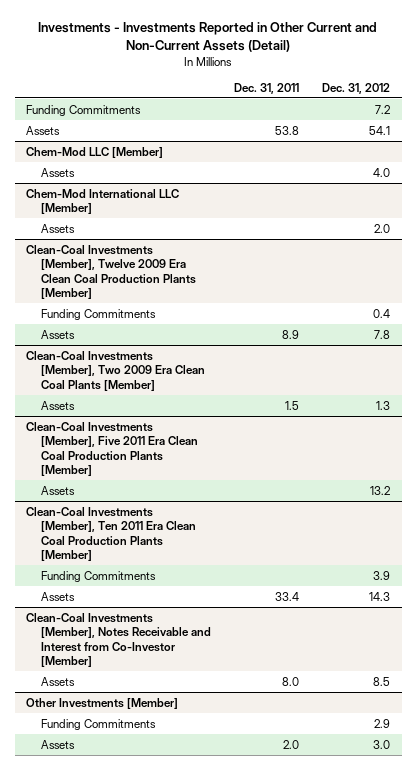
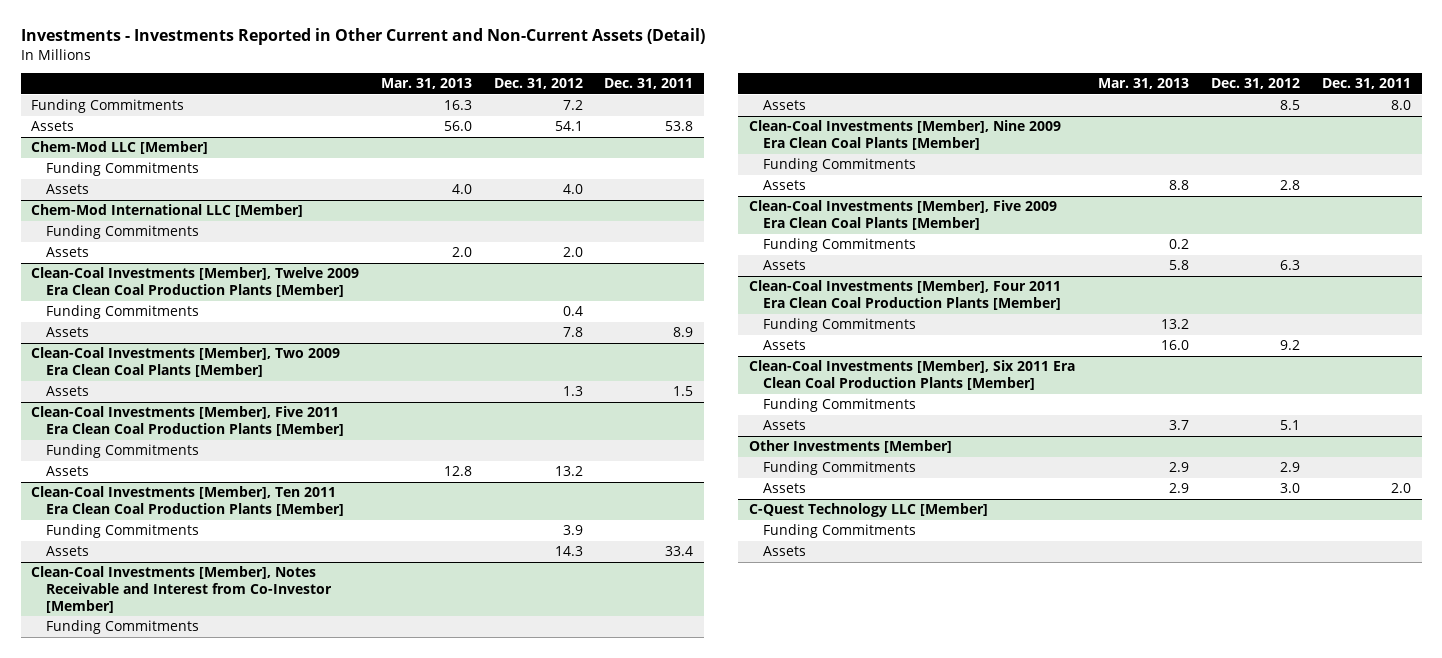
- | Dec. 31, 2011 | Dec. 31, 2012
+ | Mar. 31, 2013 | Dec. 31, 2012 | Dec. 31, 2011
@ Chem-Mod LLC [Member]
+ Funding Commitments
@ Chem-Mod International LLC [Member]
+ Funding Commitments
@ Clean-Coal Investments [Member], Five 2011 Era Clean Coal Production Plants [Member]
+ Funding Commitments
@ Clean-Coal Investments [Member], Notes Receivable and Interest from Co-Investor [Member]
+ Funding Commitments
+ Clean-Coal Investments [Member], Nine 2009 Era Clean Coal Plants [Member]
+ Funding Commitments
+ Assets | 8.8 | 2.8 |
+ Clean-Coal Investments [Member], Five 2009 Era Clean Coal Plants [Member]
+ Funding Commitments | 0.2 | |
+ Assets | 5.8 | 6.3 |
+ Clean-Coal Investments [Member], Four 2011 Era Clean Coal Production Plants [Member]
+ Funding Commitments | 13.2 | |
+ Assets | 16.0 | 9.2 |
+ Clean-Coal Investments [Member], Six 2011 Era Clean Coal Production Plants [Member]
+ Funding Commitments
+ Assets | 3.7 | 5.1 |
+ C-Quest Technology LLC [Member]
+ Funding Commitments
+ Assets

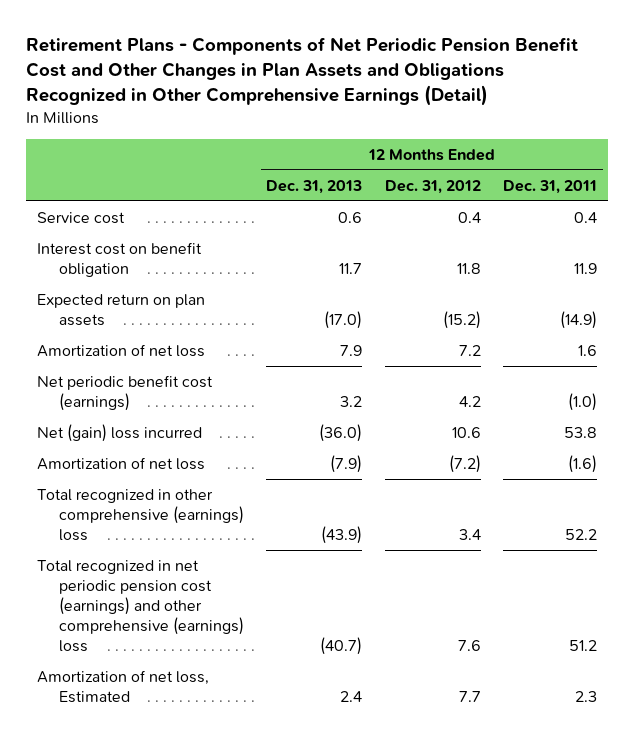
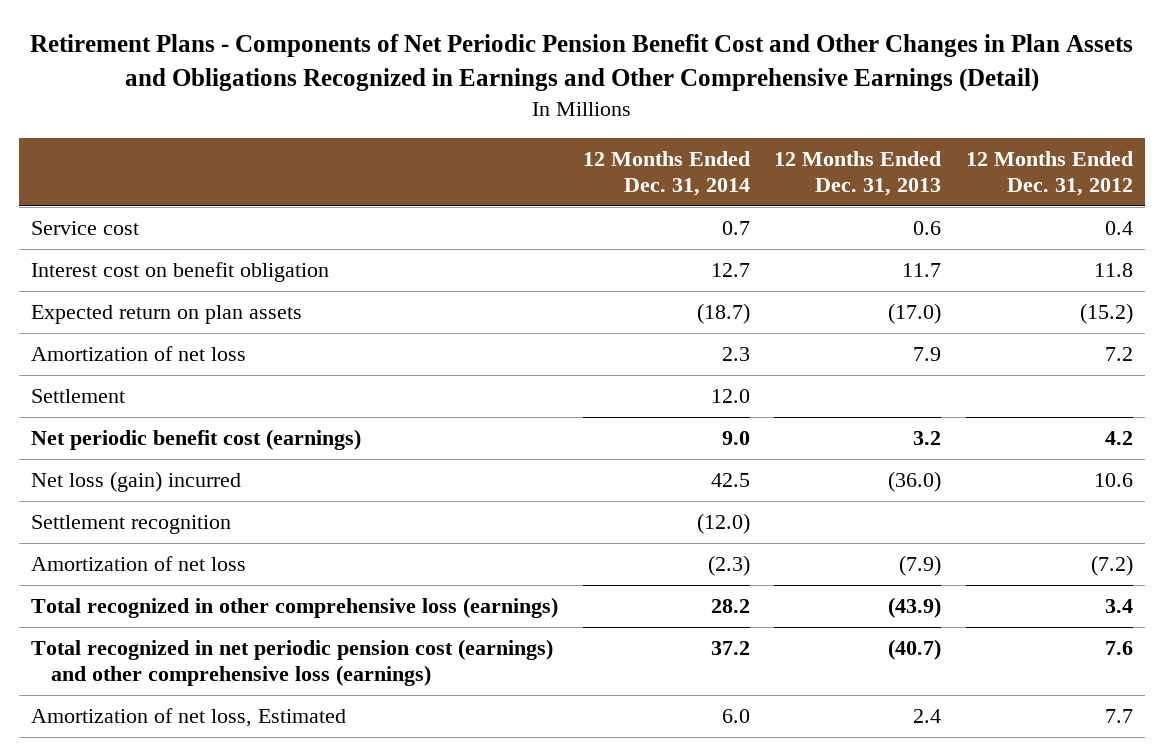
- Retirement Plans - Components of Net Periodic Pension Benefit Cost and Other Changes in Plan Assets and Obligations Recognized in Other Comprehensive Earnings (Detail)
+ Retirement Plans - Components of Net Periodic Pension Benefit Cost and Other Changes in Plan Assets and Obligations Recognized in Earnings and Other Comprehensive Earnings (Detail)
- | 12 Months Ended Dec. 31, 2013 | 12 Months Ended Dec. 31, 2012 | 12 Months Ended Dec. 31, 2011
+ | 12 Months Ended Dec. 31, 2014 | 12 Months Ended Dec. 31, 2013 | 12 Months Ended Dec. 31, 2012
+ Settlement | 12.0 | |
- Net (gain) loss incurred | (36.0) | 10.6 | 53.8
+ Net loss (gain) incurred | 42.5 | (36.0) | 10.6
+ Settlement recognition | (12.0) | |
- Total recognized in other comprehensive (earnings) loss | (43.9) | 3.4 | 52.2
- Total recognized in net periodic pension cost (earnings) and other comprehensive (earnings) loss | (40.7) | 7.6 | 51.2
+ Total recognized in other comprehensive loss (earnings) | 28.2 | (43.9) | 3.4
+ Total recognized in net periodic pension cost (earnings) and other comprehensive loss (earnings) | 37.2 | (40.7) | 7.6

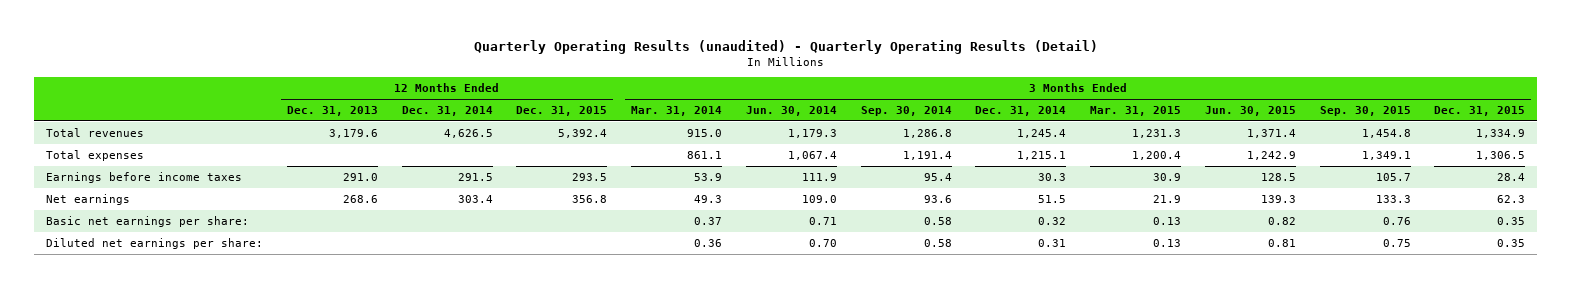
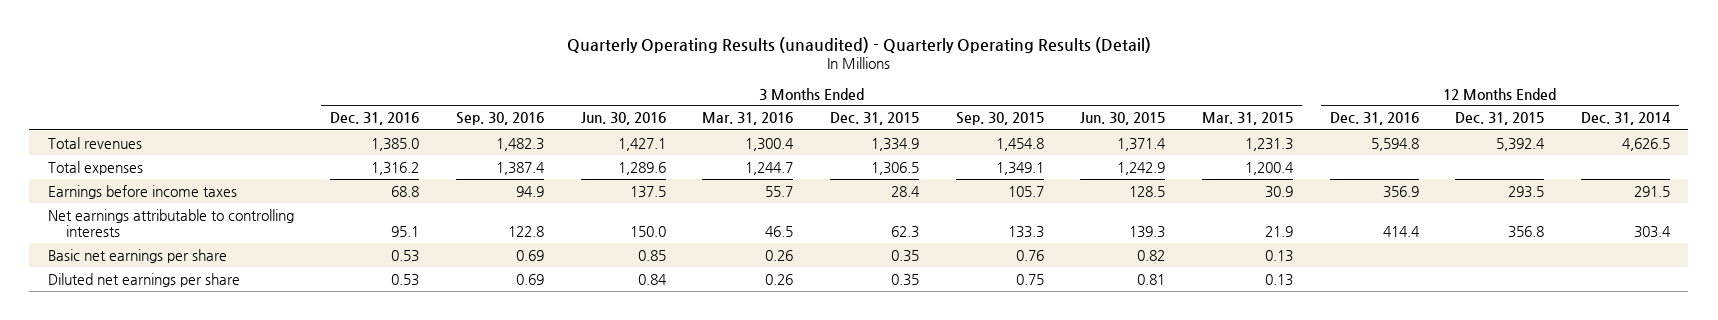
- | 12 Months Ended Dec. 31, 2013 | 12 Months Ended Dec. 31, 2014 | 12 Months Ended Dec. 31, 2015 | 3 Months Ended Mar. 31, 2014 | 3 Months Ended Jun. 30, 2014 | 3 Months Ended Sep. 30, 2014 | 3 Months Ended Dec. 31, 2014 | 3 Months Ended Mar. 31, 2015 | 3 Months Ended Jun. 30, 2015 | 3 Months Ended Sep. 30, 2015 | 3 Months Ended Dec. 31, 2015
+ | 3 Months Ended Dec. 31, 2016 | 3 Months Ended Sep. 30, 2016 | 3 Months Ended Jun. 30, 2016 | 3 Months Ended Mar. 31, 2016 | 3 Months Ended Dec. 31, 2015 | 3 Months Ended Sep. 30, 2015 | 3 Months Ended Jun. 30, 2015 | 3 Months Ended Mar. 31, 2015 | 12 Months Ended Dec. 31, 2016 | 12 Months Ended Dec. 31, 2015 | 12 Months Ended Dec. 31, 2014
- Net earnings | 268.6 | 303.4 | 356.8 | 49.3 | 109.0 | 93.6 | 51.5 | 21.9 | 139.3 | 133.3 | 62.3
- Basic net earnings per share: | | | | 0.37 | 0.71 | 0.58 | 0.32 | 0.13 | 0.82 | 0.76 | 0.35
- Diluted net earnings per share: | | | | 0.36 | 0.70 | 0.58 | 0.31 | 0.13 | 0.81 | 0.75 | 0.35
+ Net earnings attributable to controlling interests | 95.1 | 122.8 | 150.0 | 46.5 | 62.3 | 133.3 | 139.3 | 21.9 | 414.4 | 356.8 | 303.4
+ Basic net earnings per share | 0.53 | 0.69 | 0.85 | 0.26 | 0.35 | 0.76 | 0.82 | 0.13 | | |
+ Diluted net earnings per share | 0.53 | 0.69 | 0.84 | 0.26 | 0.35 | 0.75 | 0.81 | 0.13 | | |

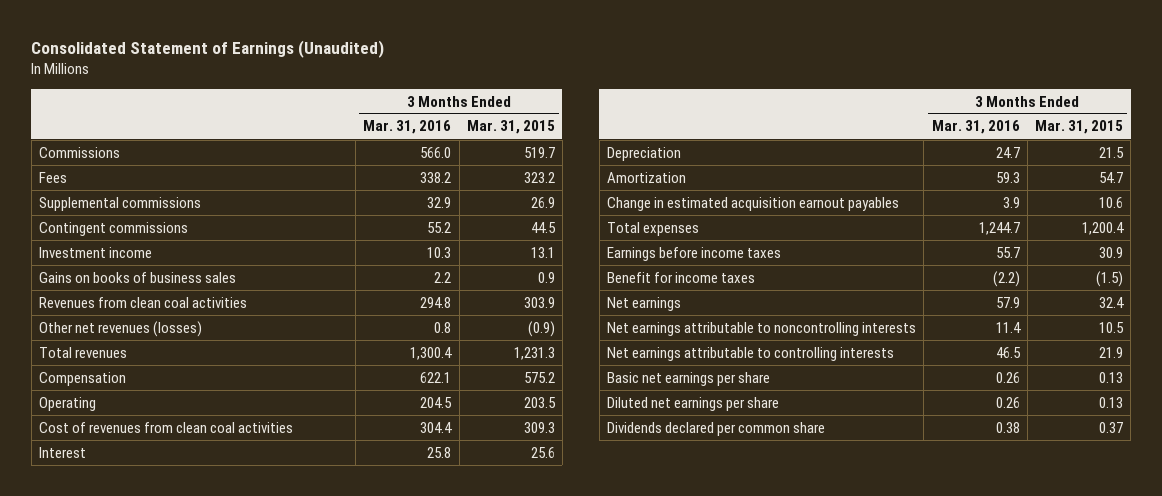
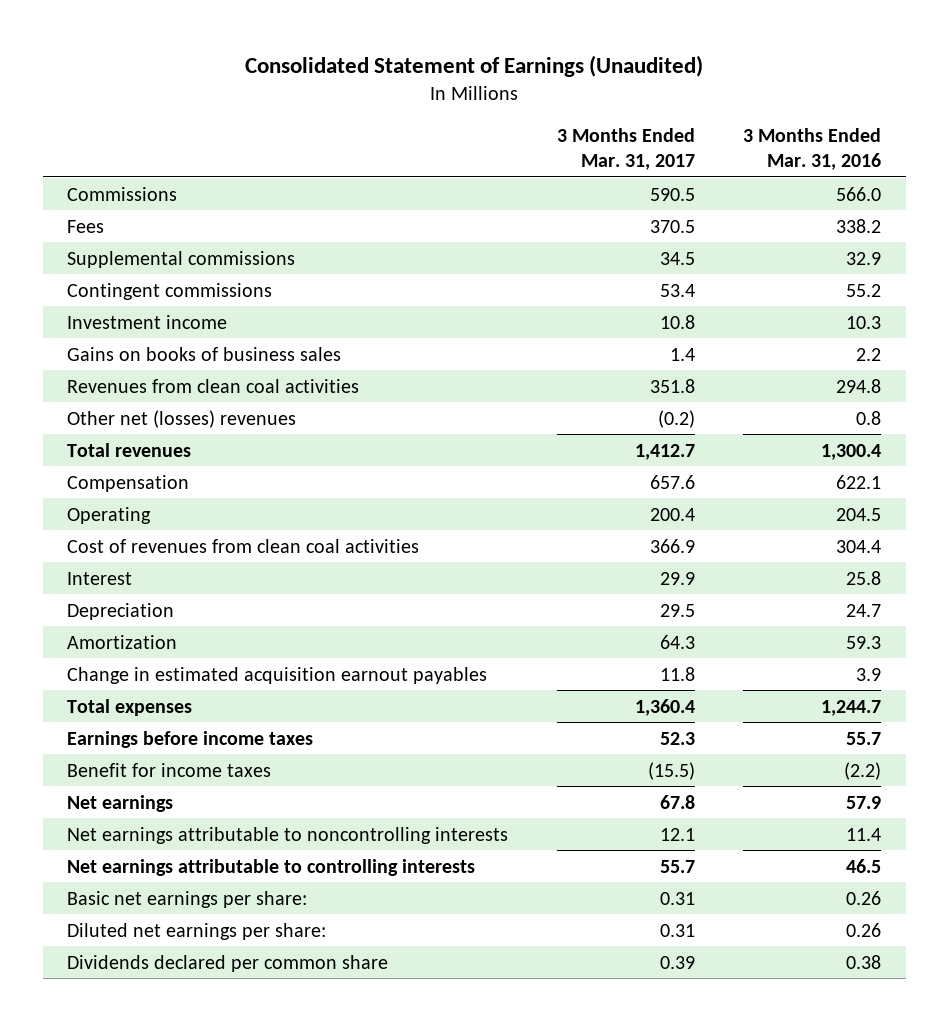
- | 3 Months Ended Mar. 31, 2016 | 3 Months Ended Mar. 31, 2015
+ | 3 Months Ended Mar. 31, 2017 | 3 Months Ended Mar. 31, 2016
- Other net revenues (losses) | 0.8 | (0.9)
+ Other net (losses) revenues | (0.2) | 0.8
- Basic net earnings per share | 0.26 | 0.13
- Diluted net earnings per share | 0.26 | 0.13
+ Basic net earnings per share: | 0.31 | 0.26
+ Diluted net earnings per share: | 0.31 | 0.26

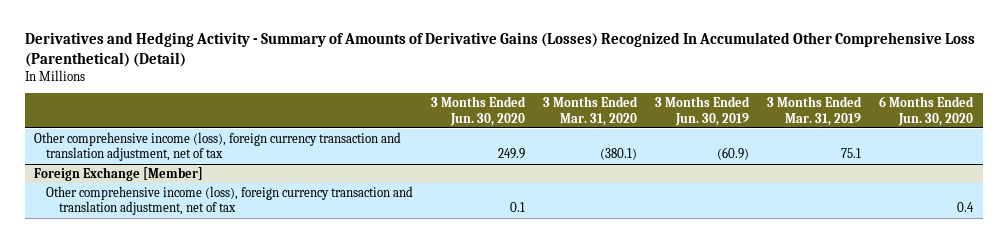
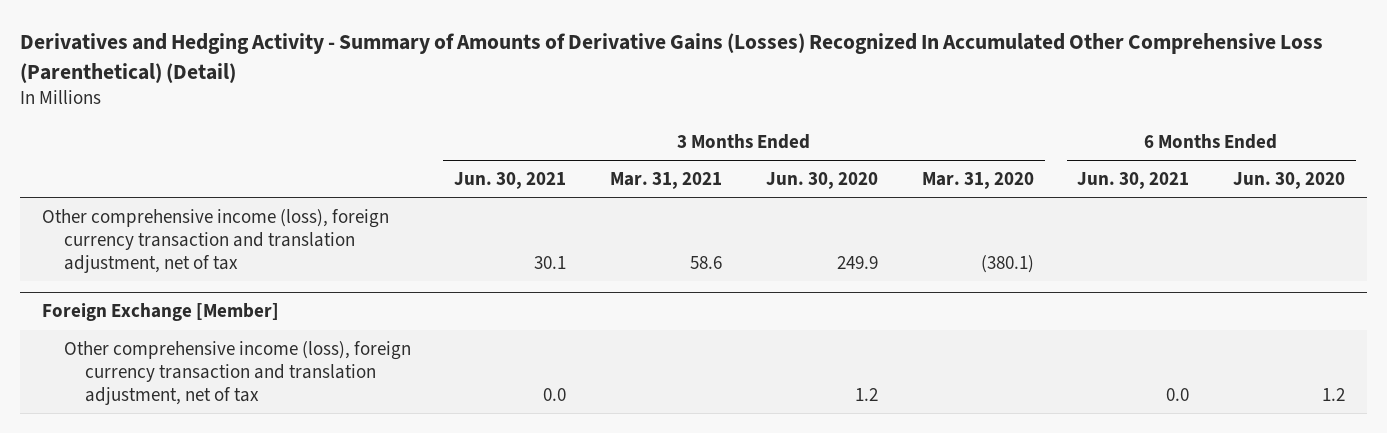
- | 3 Months Ended Jun. 30, 2020 | 3 Months Ended Mar. 31, 2020 | 3 Months Ended Jun. 30, 2019 | 3 Months Ended Mar. 31, 2019 | 6 Months Ended Jun. 30, 2020
+ | 3 Months Ended Jun. 30, 2021 | 3 Months Ended Mar. 31, 2021 | 3 Months Ended Jun. 30, 2020 | 3 Months Ended Mar. 31, 2020 | 6 Months Ended Jun. 30, 2021 | 6 Months Ended Jun. 30, 2020
@ Foreign Exchange [Member]
- Other comprehensive income (loss), foreign currency transaction and translation adjustment, net of tax | 0.1 | | | | 0.4
+ Other comprehensive income (loss), foreign currency transaction and translation adjustment, net of tax | 0.0 | | 1.2 | | 0.0 | 1.2

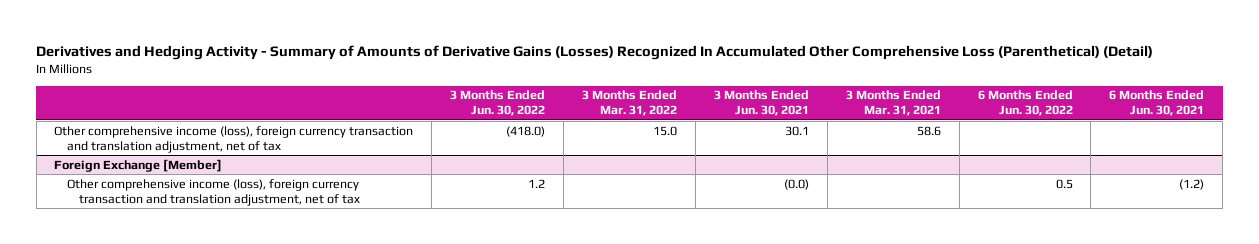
- | 3 Months Ended Jun. 30, 2021 | 3 Months Ended Mar. 31, 2021 | 3 Months Ended Jun. 30, 2020 | 3 Months Ended Mar. 31, 2020 | 6 Months Ended Jun. 30, 2021 | 6 Months Ended Jun. 30, 2020
+ | 3 Months Ended Jun. 30, 2022 | 3 Months Ended Mar. 31, 2022 | 3 Months Ended Jun. 30, 2021 | 3 Months Ended Mar. 31, 2021 | 6 Months Ended Jun. 30, 2022 | 6 Months Ended Jun. 30, 2021
@ Foreign Exchange [Member]
- Other comprehensive income (loss), foreign currency transaction and translation adjustment, net of tax | 0.0 | | 1.2 | | 0.0 | 1.2
+ Other comprehensive income (loss), foreign currency transaction and translation adjustment, net of tax | 1.2 | | (0.0) | | 0.5 | (1.2)

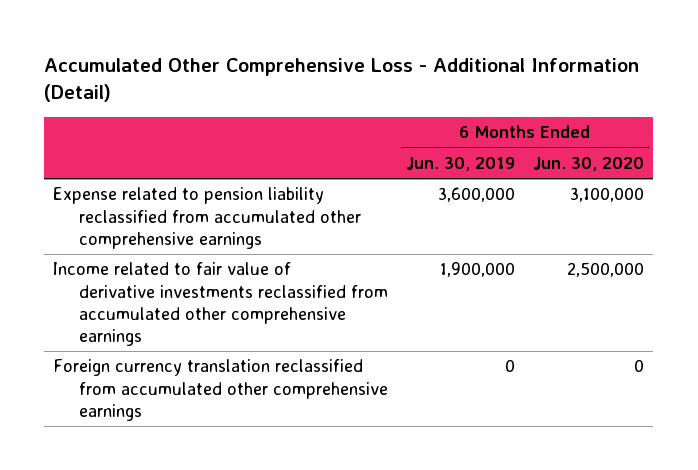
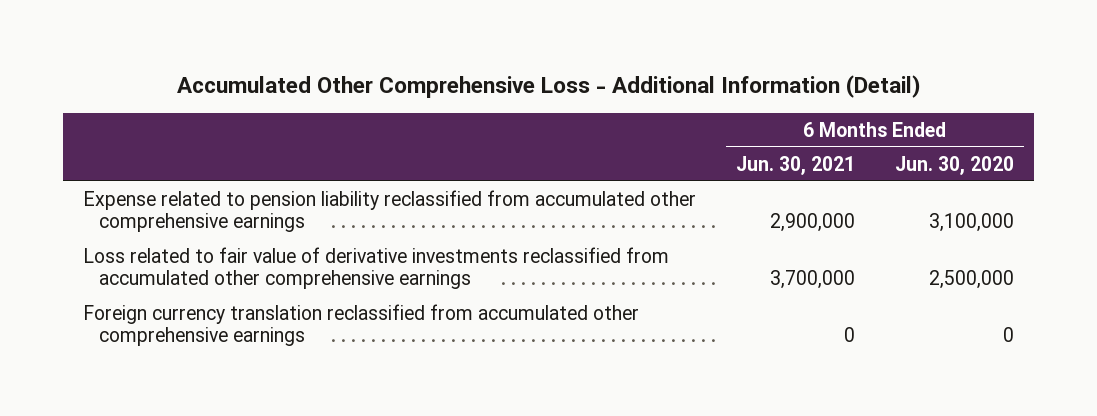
- | 6 Months Ended Jun. 30, 2019 | 6 Months Ended Jun. 30, 2020
+ | 6 Months Ended Jun. 30, 2021 | 6 Months Ended Jun. 30, 2020
- Income related to fair value of derivative investments reclassified from accumulated other comprehensive earnings | 1,900,000 | 2,500,000
+ Loss related to fair value of derivative investments reclassified from accumulated other comprehensive earnings | 3,700,000 | 2,500,000

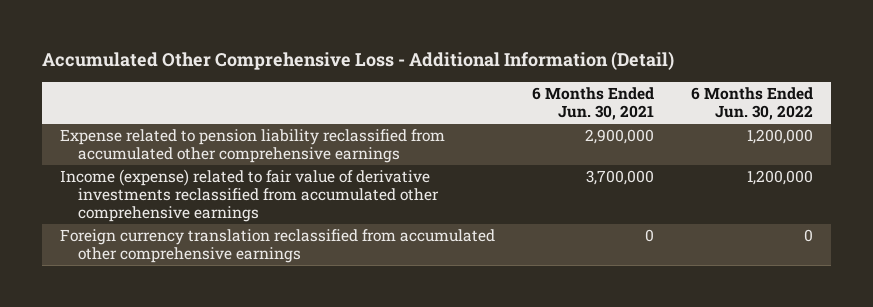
- | 6 Months Ended Jun. 30, 2021 | 6 Months Ended Jun. 30, 2020
+ | 6 Months Ended Jun. 30, 2021 | 6 Months Ended Jun. 30, 2022
- Loss related to fair value of derivative investments reclassified from accumulated other comprehensive earnings | 3,700,000 | 2,500,000
+ Income (expense) related to fair value of derivative investments reclassified from accumulated other comprehensive earnings | 3,700,000 | 1,200,000

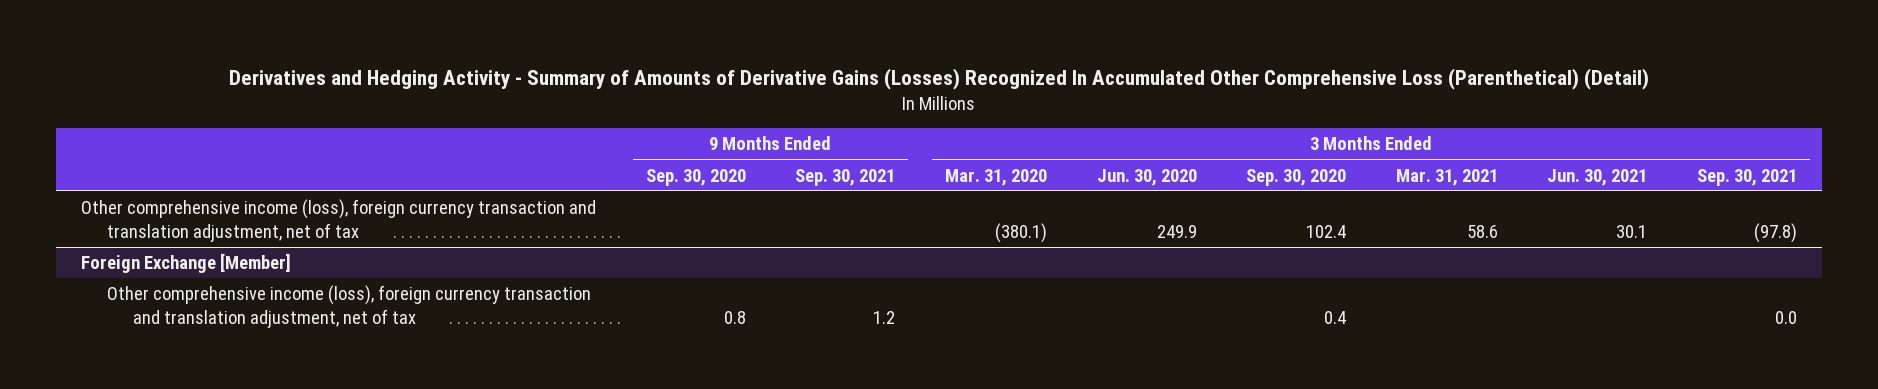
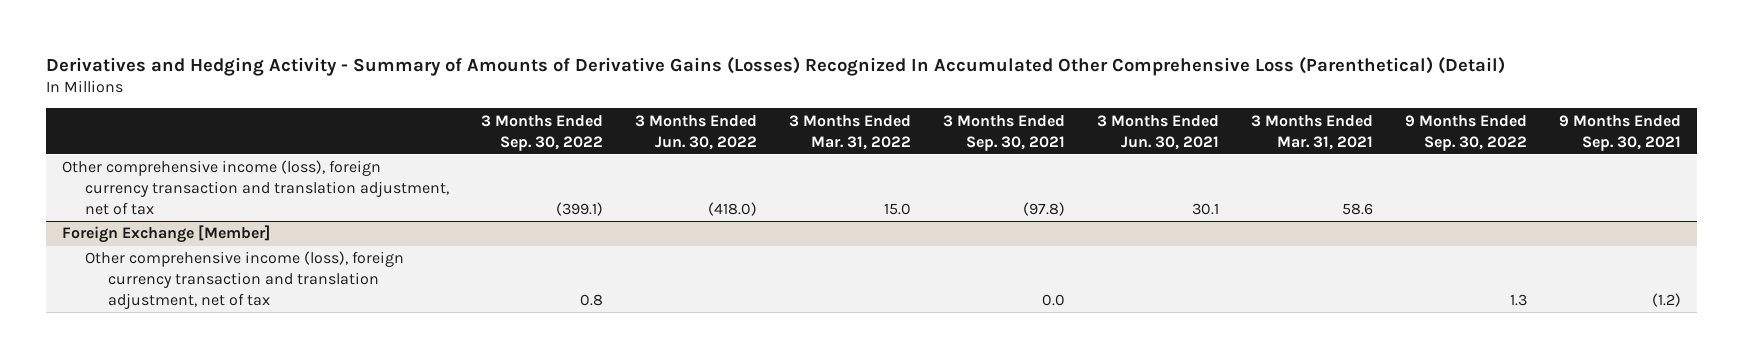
- | 9 Months Ended Sep. 30, 2020 | 9 Months Ended Sep. 30, 2021 | 3 Months Ended Mar. 31, 2020 | 3 Months Ended Jun. 30, 2020 | 3 Months Ended Sep. 30, 2020 | 3 Months Ended Mar. 31, 2021 | 3 Months Ended Jun. 30, 2021 | 3 Months Ended Sep. 30, 2021
+ | 3 Months Ended Sep. 30, 2022 | 3 Months Ended Jun. 30, 2022 | 3 Months Ended Mar. 31, 2022 | 3 Months Ended Sep. 30, 2021 | 3 Months Ended Jun. 30, 2021 | 3 Months Ended Mar. 31, 2021 | 9 Months Ended Sep. 30, 2022 | 9 Months Ended Sep. 30, 2021
@ Foreign Exchange [Member]
- Other comprehensive income (loss), foreign currency transaction and translation adjustment, net of tax | 0.8 | 1.2 | | | 0.4 | | | 0.0
+ Other comprehensive income (loss), foreign currency transaction and translation adjustment, net of tax | 0.8 | | | 0.0 | | | 1.3 | (1.2)

